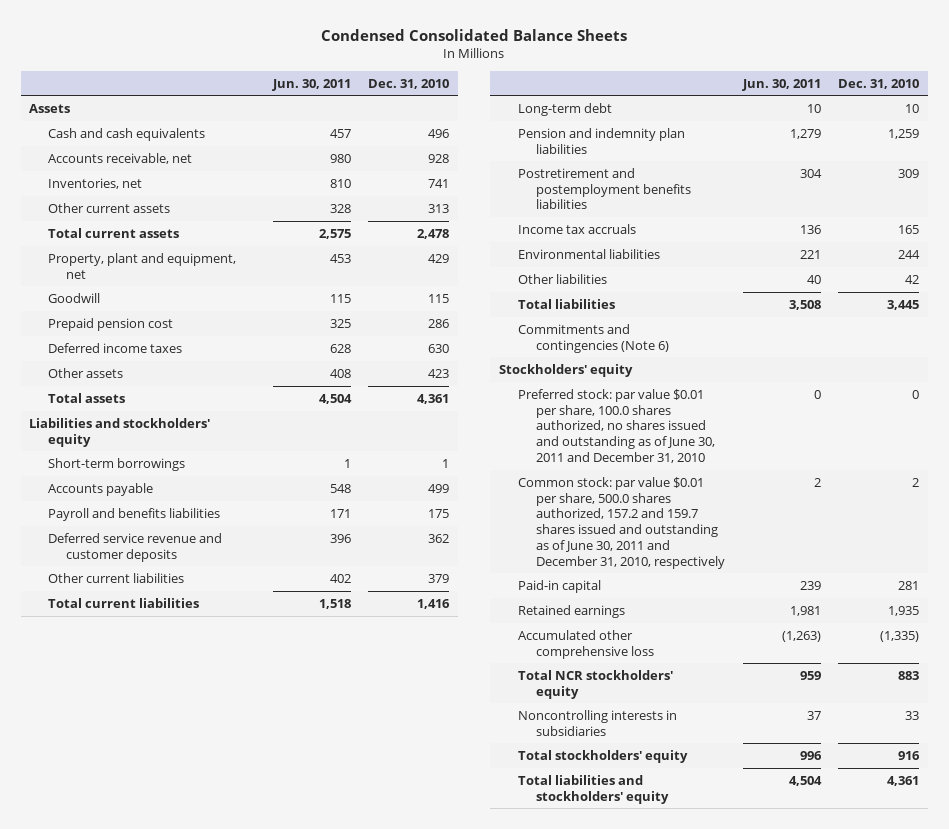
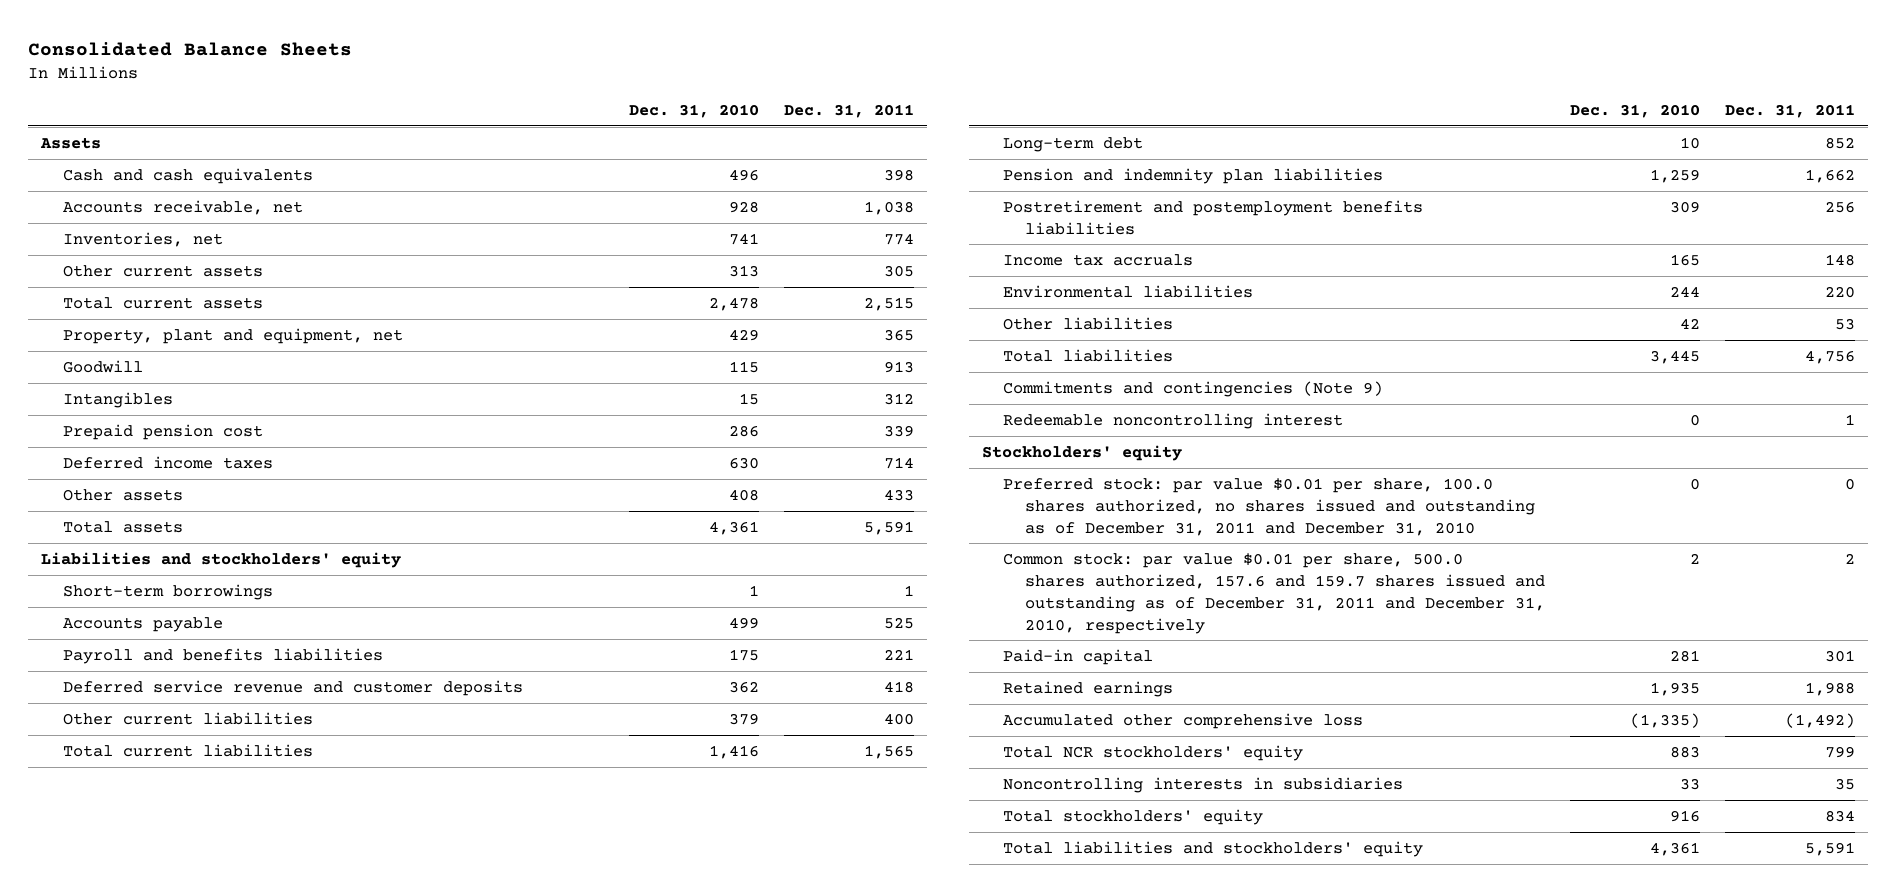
- Condensed Consolidated Balance Sheets
+ Consolidated Balance Sheets
- | Jun. 30, 2011 | Dec. 31, 2010
+ | Dec. 31, 2010 | Dec. 31, 2011
+ Intangibles | 15 | 312
- Other assets | 408 | 423
+ Other assets | 408 | 433
- Commitments and contingencies (Note 6)
+ Commitments and contingencies (Note 9)
+ Redeemable noncontrolling interest | 0 | 1
- Preferred stock: par value $0.01 per share, 100.0 shares authorized, no shares issued and outstanding as of June 30, 2011 and December 31, 2010 | 0 | 0
- Common stock: par value $0.01 per share, 500.0 shares authorized, 157.2 and 159.7 shares issued and outstanding as of June 30, 2011 and December 31, 2010, respectively | 2 | 2
+ Preferred stock: par value $0.01 per share, 100.0 shares authorized, no shares issued and outstanding as of December 31, 2011 and December 31, 2010 | 0 | 0
+ Common stock: par value $0.01 per share, 500.0 shares authorized, 157.6 and 159.7 shares issued and outstanding as of December 31, 2011 and December 31, 2010, respectively | 2 | 2

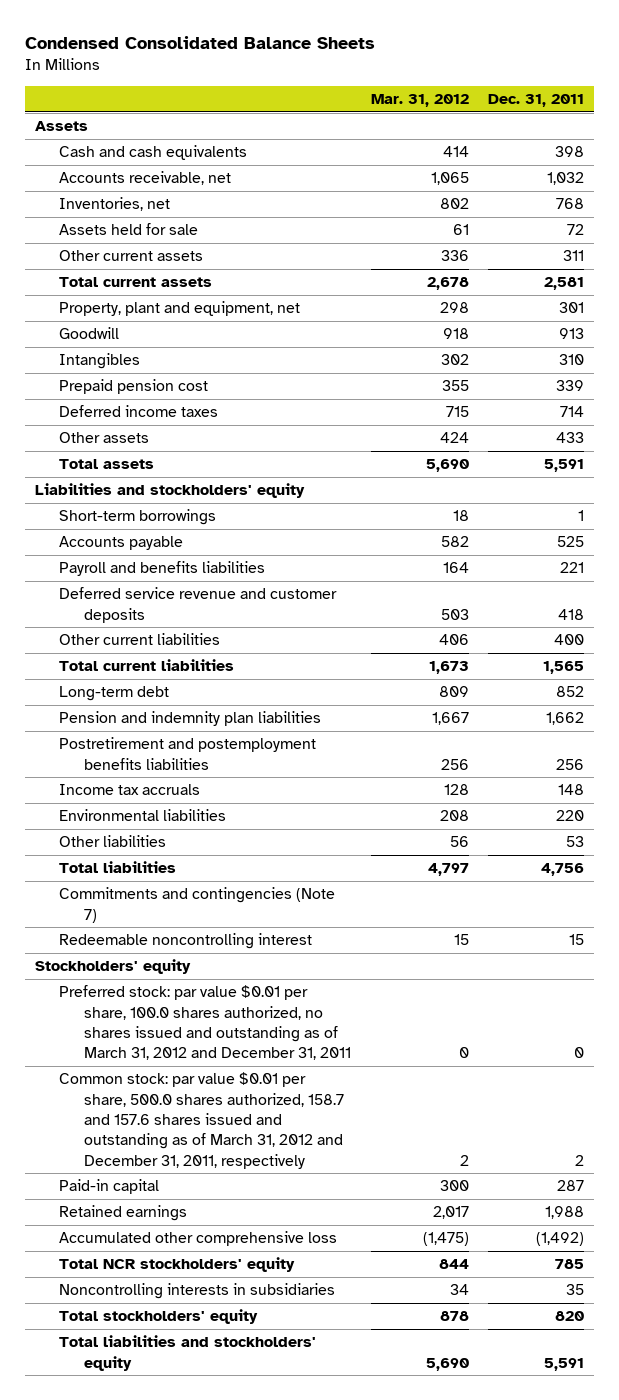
- Consolidated Balance Sheets
+ Condensed Consolidated Balance Sheets
- | Dec. 31, 2010 | Dec. 31, 2011
+ | Mar. 31, 2012 | Dec. 31, 2011
- Accounts receivable, net | 928 | 1,038
- Inventories, net | 741 | 774
- Other current assets | 313 | 305
- Total current assets | 2,478 | 2,515
- Property, plant and equipment, net | 429 | 365
+ Accounts receivable, net | 1,065 | 1,032
+ Inventories, net | 802 | 768
+ Assets held for sale | 61 | 72
+ Other current assets | 336 | 311
+ Total current assets | 2,678 | 2,581
+ Property, plant and equipment, net | 298 | 301
- Intangibles | 15 | 312
+ Intangibles | 302 | 310
- Commitments and contingencies (Note 9)
- Redeemable noncontrolling interest | 0 | 1
+ Commitments and contingencies (Note 7)
+ Redeemable noncontrolling interest | 15 | 15
- Preferred stock: par value $0.01 per share, 100.0 shares authorized, no shares issued and outstanding as of December 31, 2011 and December 31, 2010 | 0 | 0
- Common stock: par value $0.01 per share, 500.0 shares authorized, 157.6 and 159.7 shares issued and outstanding as of December 31, 2011 and December 31, 2010, respectively | 2 | 2
- Paid-in capital | 281 | 301
+ Preferred stock: par value $0.01 per share, 100.0 shares authorized, no shares issued and outstanding as of March 31, 2012 and December 31, 2011 | 0 | 0
+ Common stock: par value $0.01 per share, 500.0 shares authorized, 158.7 and 157.6 shares issued and outstanding as of March 31, 2012 and December 31, 2011, respectively | 2 | 2
+ Paid-in capital | 300 | 287
- Total NCR stockholders' equity | 883 | 799
+ Total NCR stockholders' equity | 844 | 785
- Total stockholders' equity | 916 | 834
+ Total stockholders' equity | 878 | 820

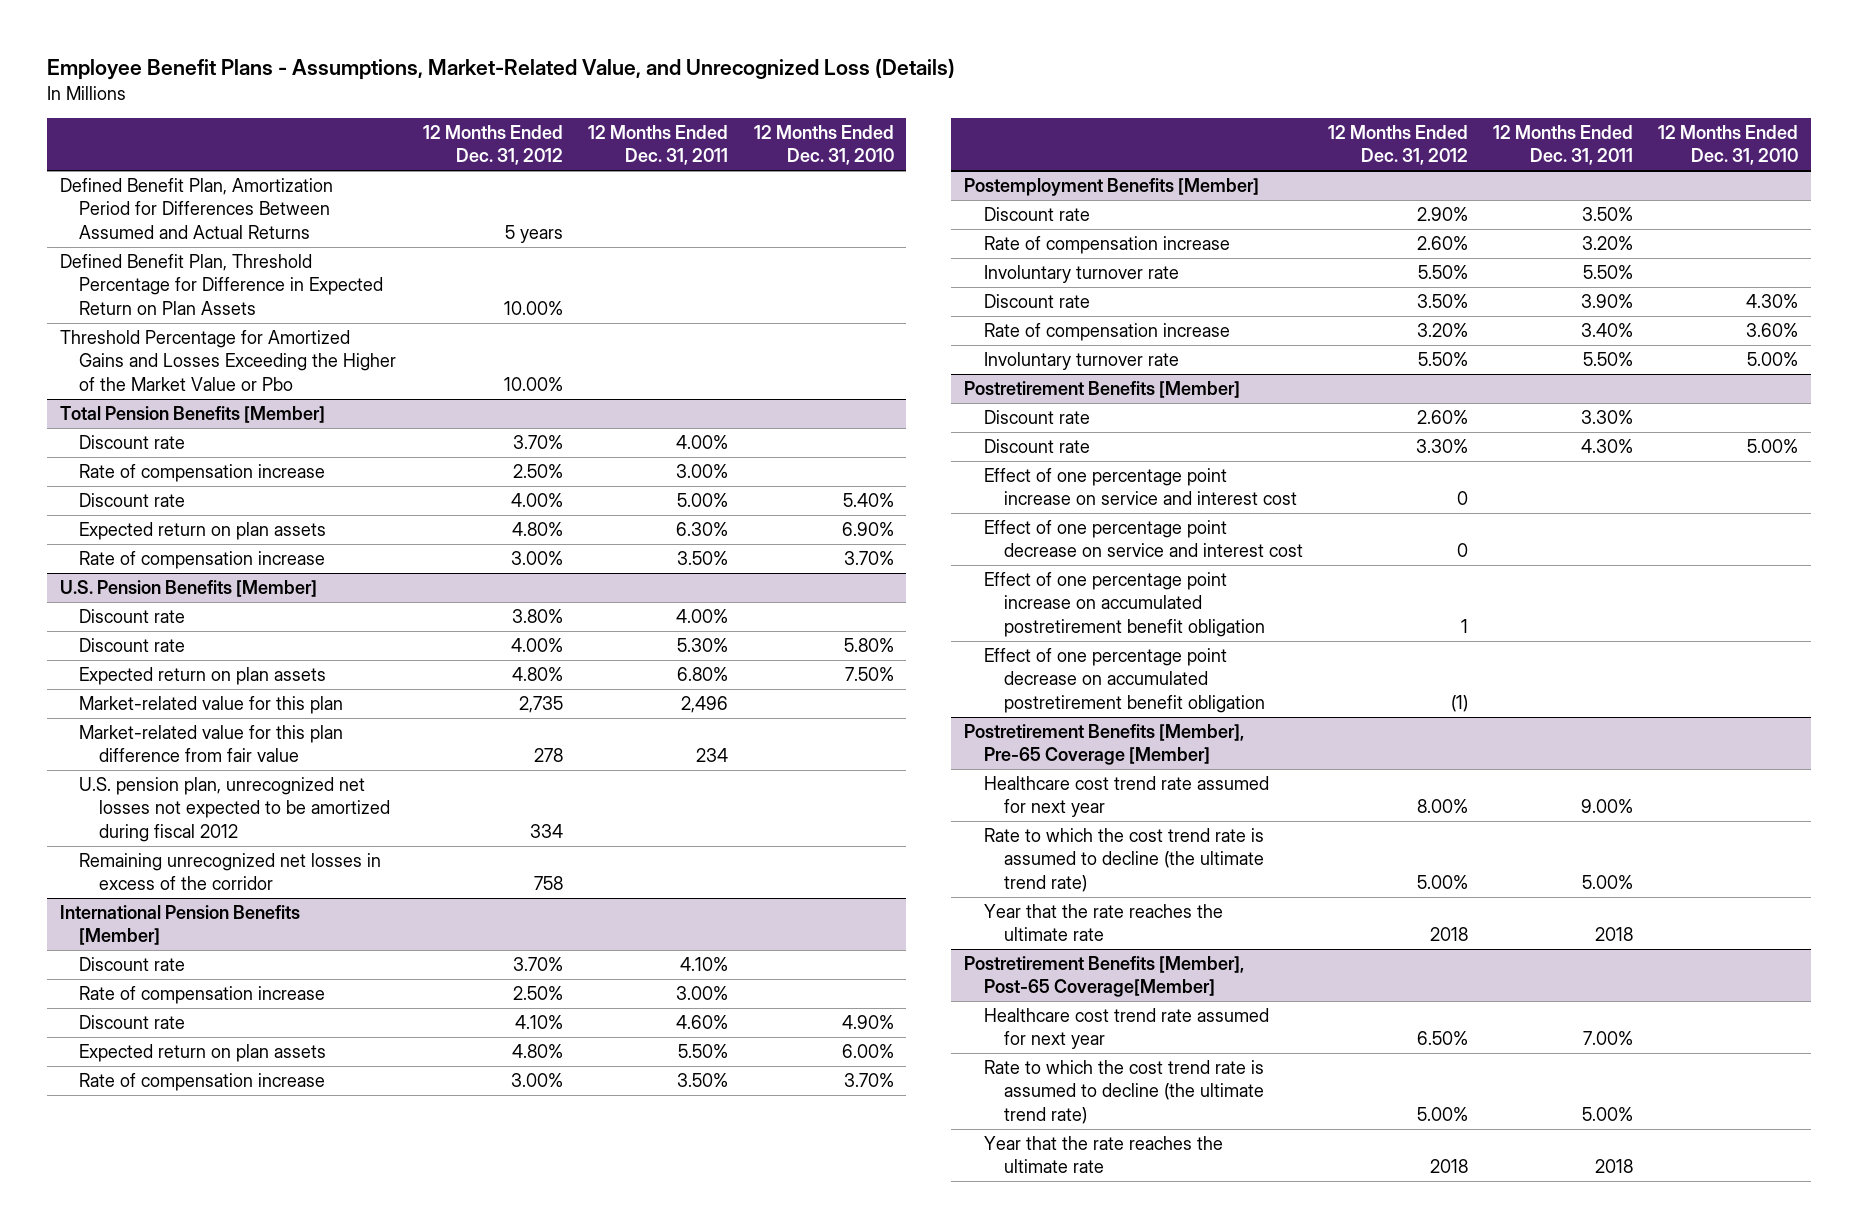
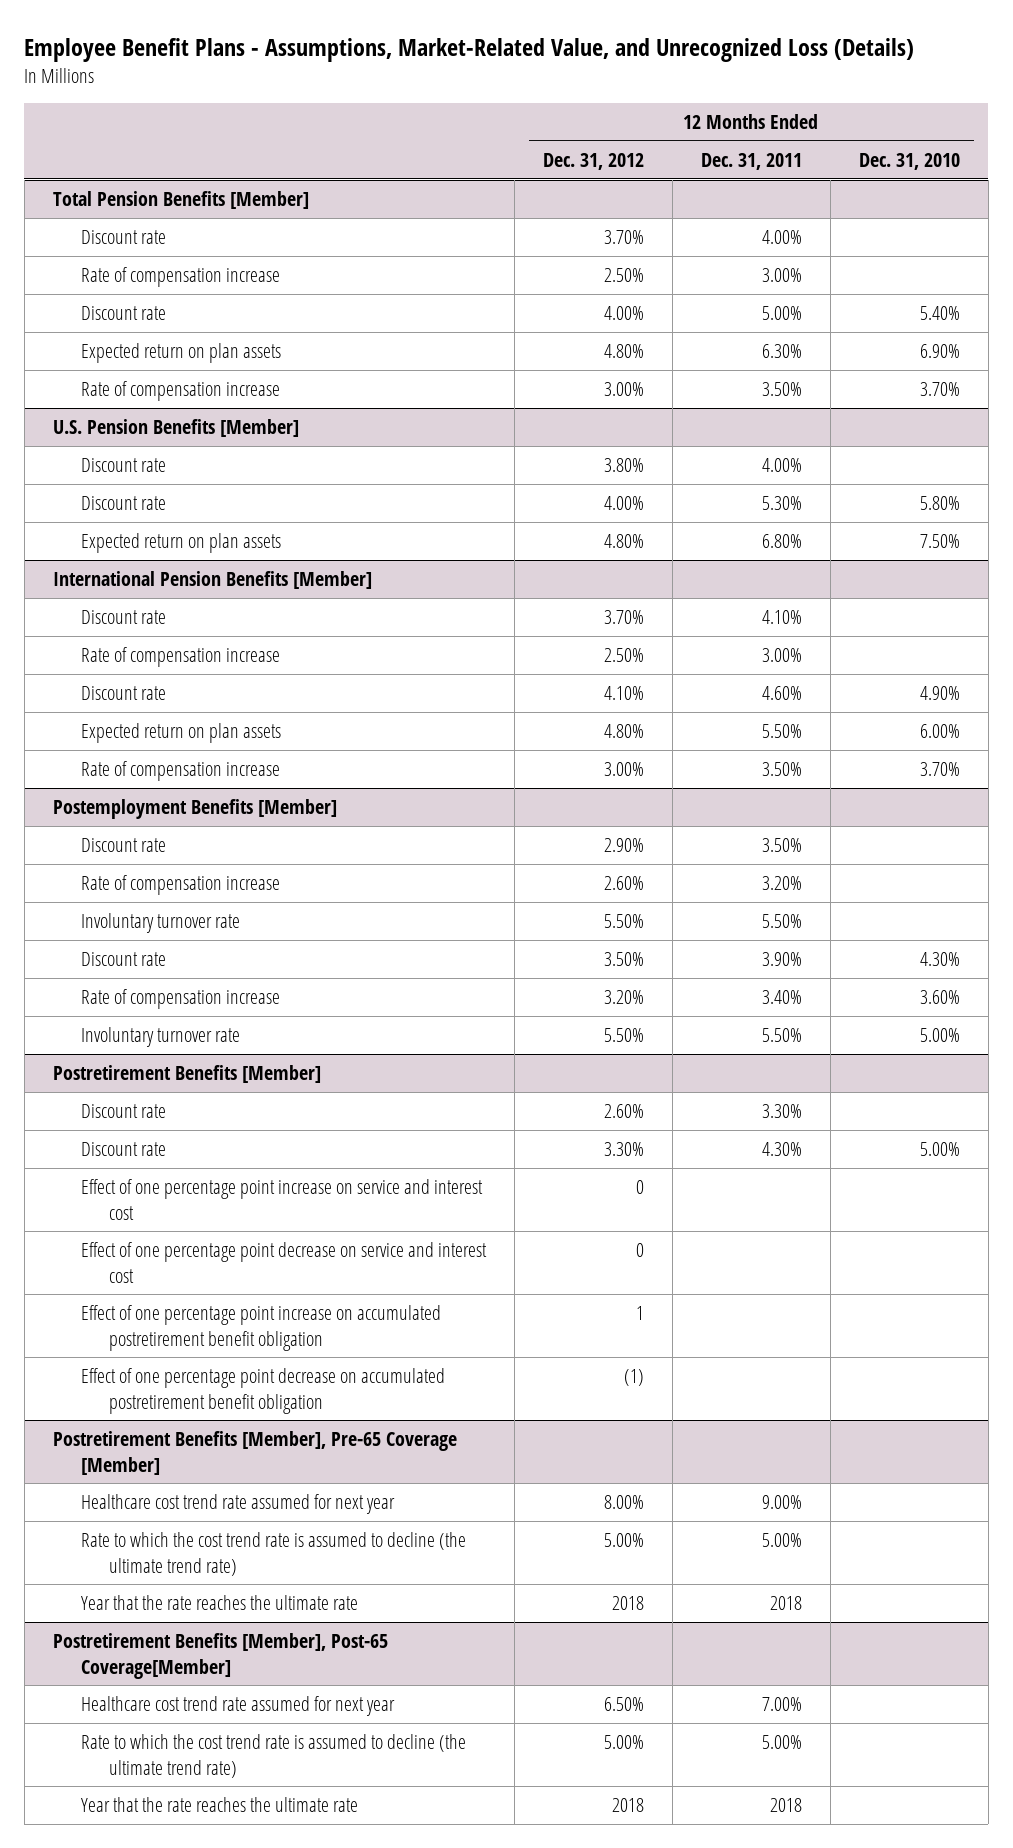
- Defined Benefit Plan, Amortization Period for Differences Between Assumed and Actual Returns | 5 years | |
- Defined Benefit Plan, Threshold Percentage for Difference in Expected Return on Plan Assets | 10.00% | |
- Threshold Percentage for Amortized Gains and Losses Exceeding the Higher of the Market Value or Pbo | 10.00% | |
@ U.S. Pension Benefits [Member]
- Market-related value for this plan | 2,735 | 2,496 |
- Market-related value for this plan difference from fair value | 278 | 234 |
- U.S. pension plan, unrecognized net losses not expected to be amortized during fiscal 2012 | 334 | |
- Remaining unrecognized net losses in excess of the corridor | 758 | |

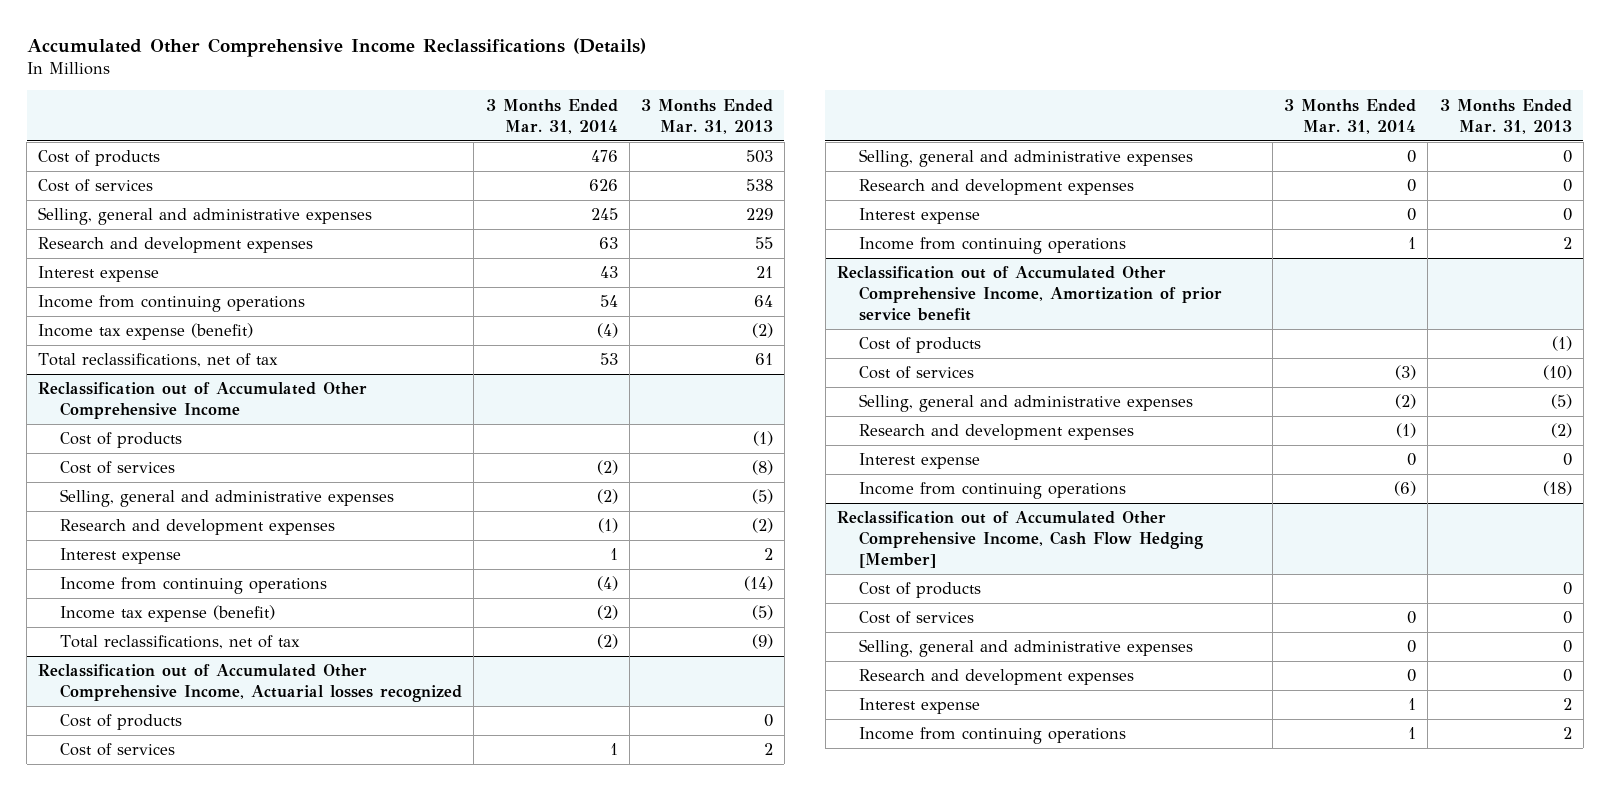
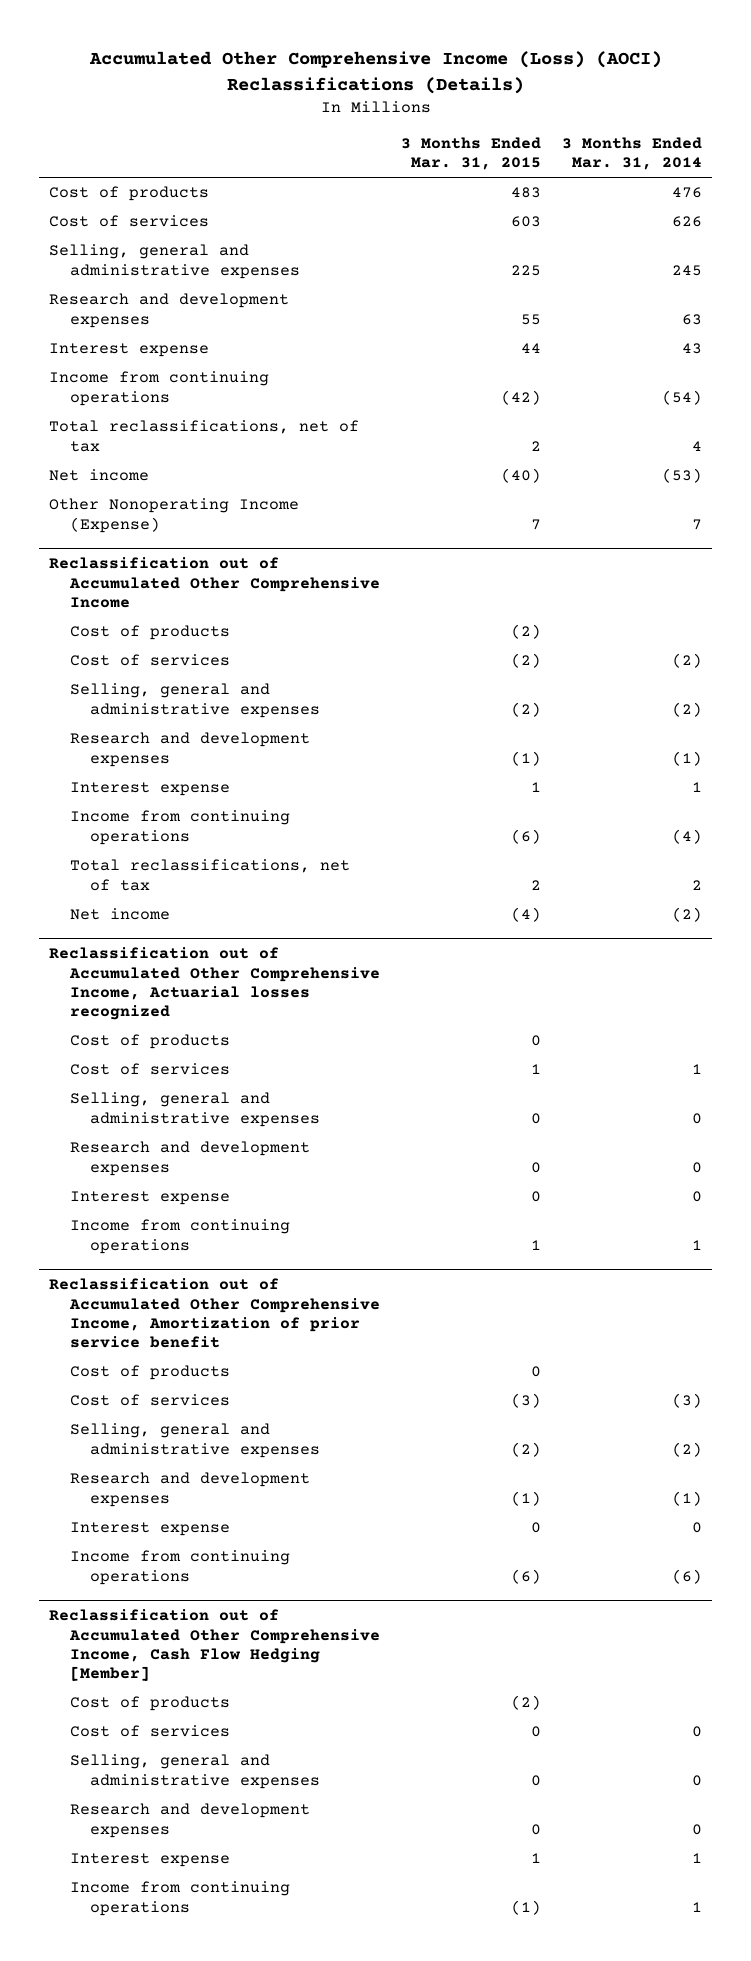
- Accumulated Other Comprehensive Income Reclassifications (Details)
+ Accumulated Other Comprehensive Income (Loss) (AOCI) Reclassifications (Details)
- | 3 Months Ended Mar. 31, 2014 | 3 Months Ended Mar. 31, 2013
+ | 3 Months Ended Mar. 31, 2015 | 3 Months Ended Mar. 31, 2014
- Income from continuing operations | 54 | 64
- Income tax expense (benefit) | (4) | (2)
- Total reclassifications, net of tax | 53 | 61
+ Income from continuing operations | (42) | (54)
+ Total reclassifications, net of tax | 2 | 4
+ Net income | (40) | (53)
+ Other Nonoperating Income (Expense) | 7 | 7
@ Reclassification out of Accumulated Other Comprehensive Income
- Income tax expense (benefit) | (2) | (5)
- Total reclassifications, net of tax | (2) | (9)
+ Total reclassifications, net of tax | 2 | 2
+ Net income | (4) | (2)

